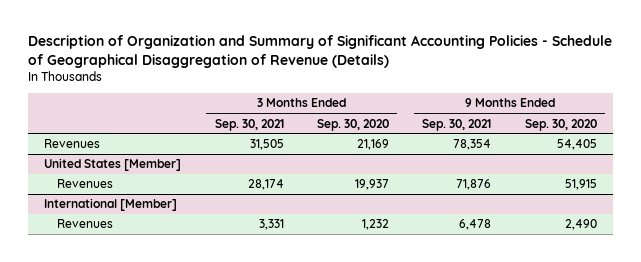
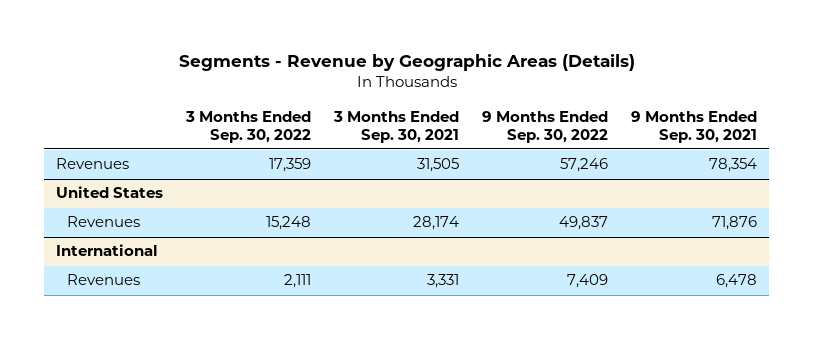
- Description of Organization and Summary of Significant Accounting Policies - Schedule of Geographical Disaggregation of Revenue (Details)
+ Segments - Revenue by Geographic Areas (Details)
- | 3 Months Ended Sep. 30, 2021 | 3 Months Ended Sep. 30, 2020 | 9 Months Ended Sep. 30, 2021 | 9 Months Ended Sep. 30, 2020
+ | 3 Months Ended Sep. 30, 2022 | 3 Months Ended Sep. 30, 2021 | 9 Months Ended Sep. 30, 2022 | 9 Months Ended Sep. 30, 2021
- United States [Member]
+ United States
- International [Member]
+ International

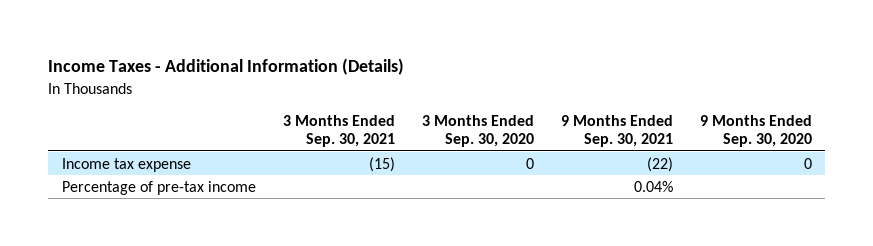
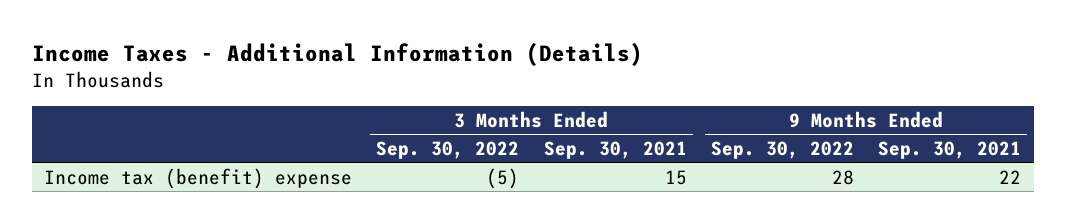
- | 3 Months Ended Sep. 30, 2021 | 3 Months Ended Sep. 30, 2020 | 9 Months Ended Sep. 30, 2021 | 9 Months Ended Sep. 30, 2020
+ | 3 Months Ended Sep. 30, 2022 | 3 Months Ended Sep. 30, 2021 | 9 Months Ended Sep. 30, 2022 | 9 Months Ended Sep. 30, 2021
- Income tax expense | (15) | 0 | (22) | 0
- Percentage of pre-tax income | | | 0.04% |
+ Income tax (benefit) expense | (5) | 15 | 28 | 22

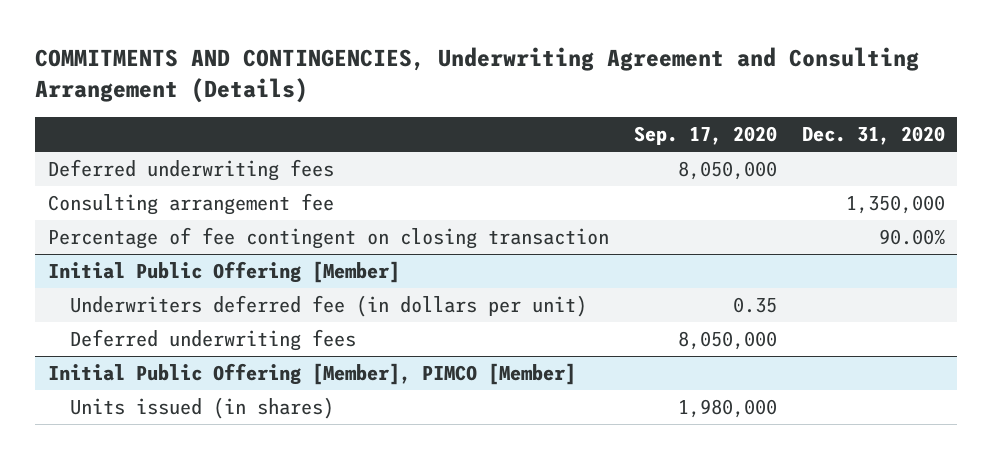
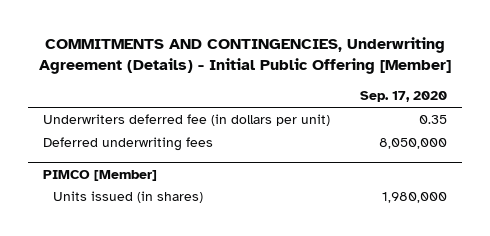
- COMMITMENTS AND CONTINGENCIES, Underwriting Agreement and Consulting Arrangement (Details)
+ COMMITMENTS AND CONTINGENCIES, Underwriting Agreement (Details) - Initial Public Offering [Member]
- | Sep. 17, 2020 | Dec. 31, 2020
+ | Sep. 17, 2020
- Deferred underwriting fees | 8,050,000 |
- Consulting arrangement fee | | 1,350,000
- Percentage of fee contingent on closing transaction | | 90.00%
- Initial Public Offering [Member]
- Initial Public Offering [Member], PIMCO [Member]
+ PIMCO [Member]

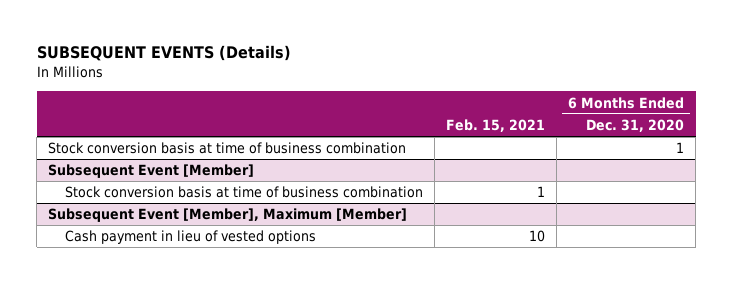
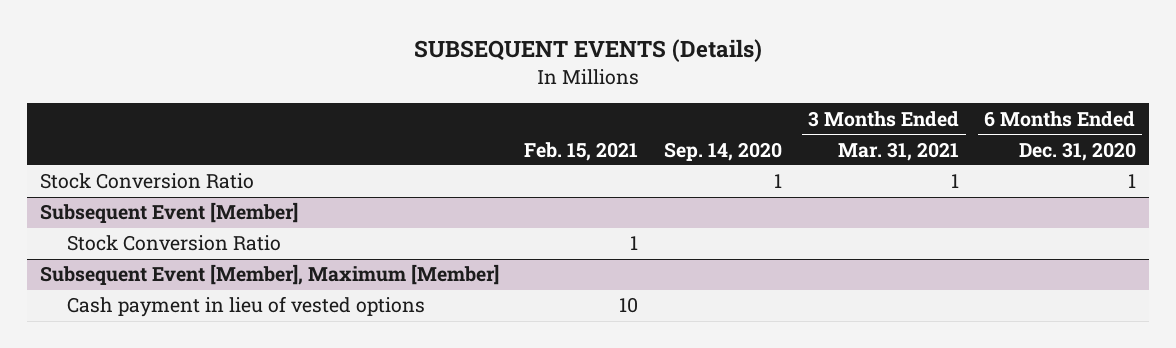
- | Feb. 15, 2021 | 6 Months Ended Dec. 31, 2020
+ | Feb. 15, 2021 | Sep. 14, 2020 | 3 Months Ended Mar. 31, 2021 | 6 Months Ended Dec. 31, 2020
- Stock conversion basis at time of business combination | | 1
+ Stock Conversion Ratio | | 1 | 1 | 1
@ Subsequent Event [Member]
- Stock conversion basis at time of business combination | 1 |
+ Stock Conversion Ratio | 1 | | |

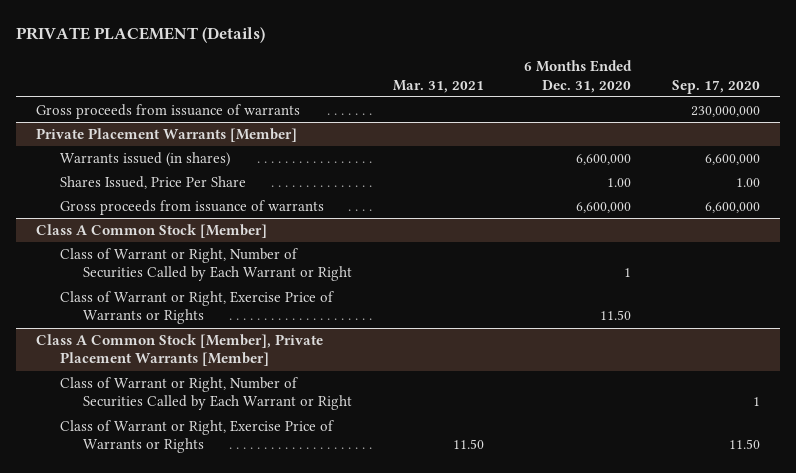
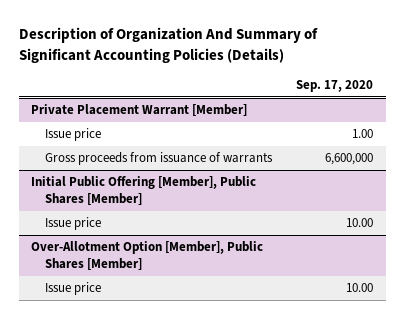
- PRIVATE PLACEMENT (Details)
+ Description of Organization And Summary of Significant Accounting Policies (Details)
- | Mar. 31, 2021 | 6 Months Ended Dec. 31, 2020 | Sep. 17, 2020
+ | Sep. 17, 2020
- Gross proceeds from issuance of warrants | | | 230,000,000
- Private Placement Warrants [Member]
- Warrants issued (in shares) | | 6,600,000 | 6,600,000
- Shares Issued, Price Per Share | | 1.00 | 1.00
+ Private Placement Warrant [Member]
+ Issue price | 1.00
- Class A Common Stock [Member]
- Class of Warrant or Right, Number of Securities Called by Each Warrant or Right | | 1 |
- Class of Warrant or Right, Exercise Price of Warrants or Rights | | 11.50 |
- Class A Common Stock [Member], Private Placement Warrants [Member]
- Class of Warrant or Right, Number of Securities Called by Each Warrant or Right | | | 1
- Class of Warrant or Right, Exercise Price of Warrants or Rights | 11.50 | | 11.50
+ Initial Public Offering [Member], Public Shares [Member]
+ Issue price | 10.00
+ Over-Allotment Option [Member], Public Shares [Member]
+ Issue price | 10.00

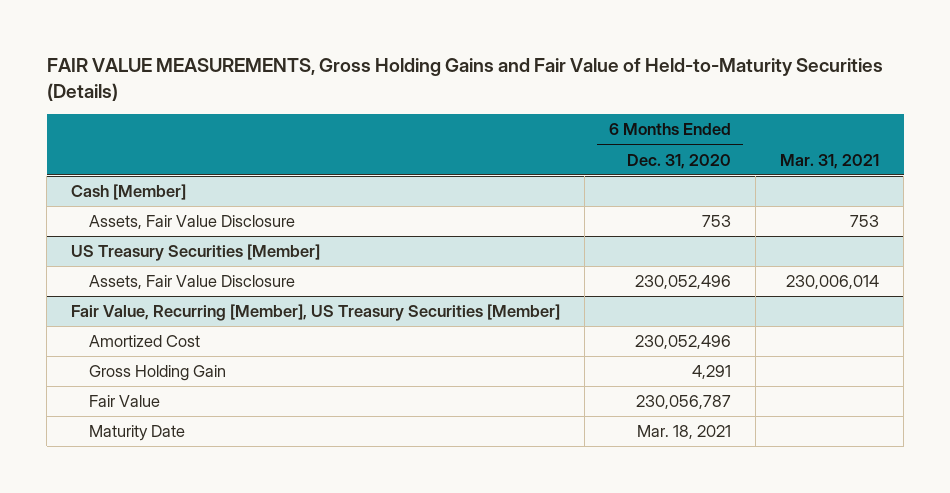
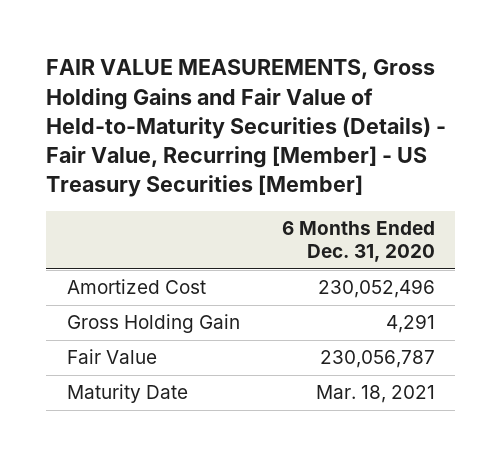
- FAIR VALUE MEASUREMENTS, Gross Holding Gains and Fair Value of Held-to-Maturity Securities (Details)
+ FAIR VALUE MEASUREMENTS, Gross Holding Gains and Fair Value of Held-to-Maturity Securities (Details) - Fair Value, Recurring [Member] - US Treasury Securities [Member]
- | 6 Months Ended Dec. 31, 2020 | Mar. 31, 2021
+ | 6 Months Ended Dec. 31, 2020
- Cash [Member]
- Assets, Fair Value Disclosure | 753 | 753
- US Treasury Securities [Member]
- Assets, Fair Value Disclosure | 230,052,496 | 230,006,014
- Fair Value, Recurring [Member], US Treasury Securities [Member]

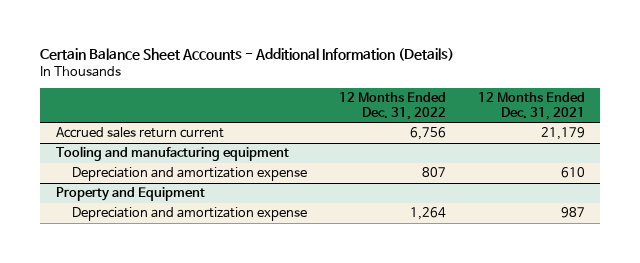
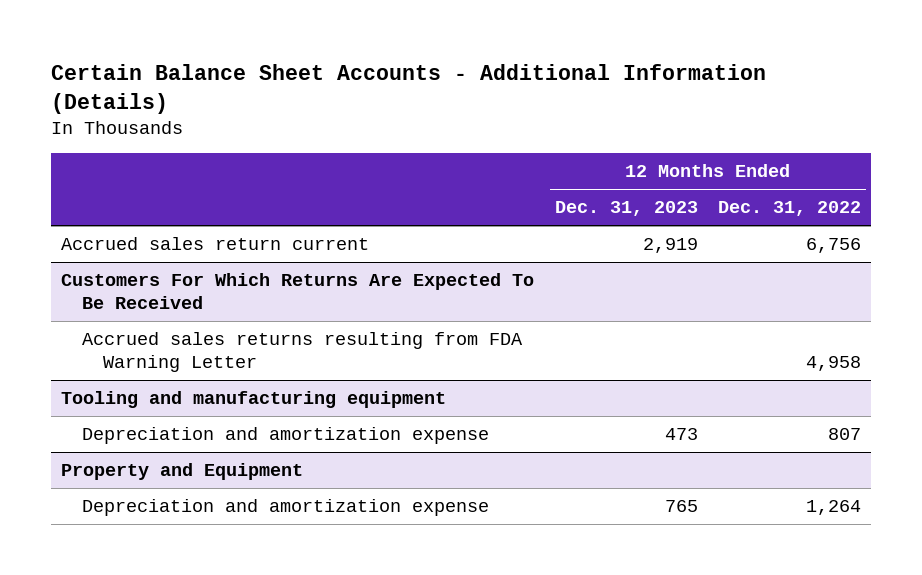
- | 12 Months Ended Dec. 31, 2022 | 12 Months Ended Dec. 31, 2021
+ | 12 Months Ended Dec. 31, 2023 | 12 Months Ended Dec. 31, 2022
+ Customers For Which Returns Are Expected To Be Received
+ Accrued sales returns resulting from FDA Warning Letter | | 4,958

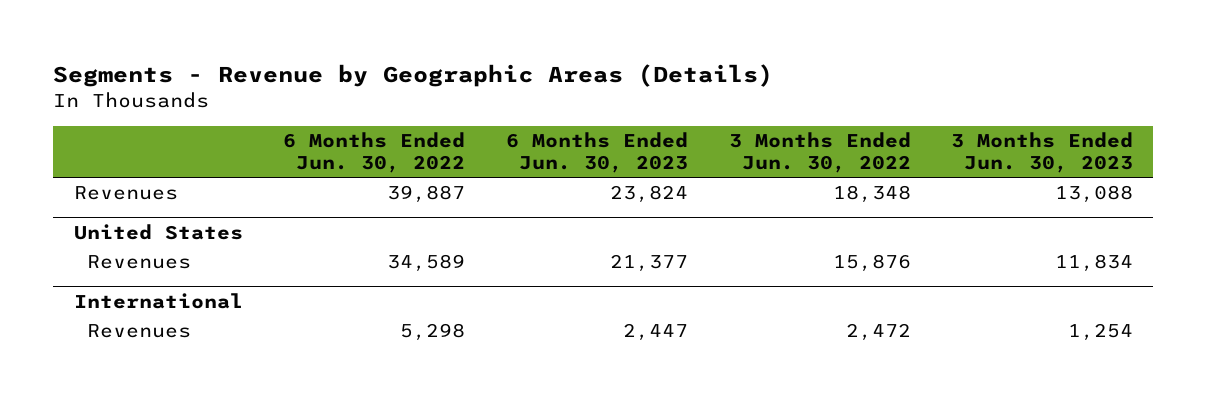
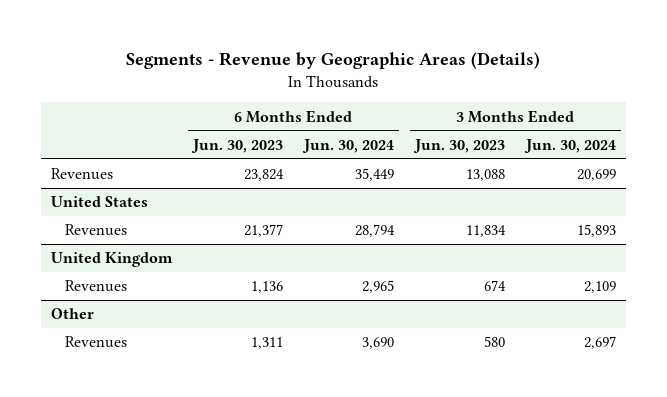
- | 6 Months Ended Jun. 30, 2022 | 6 Months Ended Jun. 30, 2023 | 3 Months Ended Jun. 30, 2022 | 3 Months Ended Jun. 30, 2023
+ | 6 Months Ended Jun. 30, 2023 | 6 Months Ended Jun. 30, 2024 | 3 Months Ended Jun. 30, 2023 | 3 Months Ended Jun. 30, 2024
- International
- Revenues | 5,298 | 2,447 | 2,472 | 1,254
+ United Kingdom
+ Revenues | 1,136 | 2,965 | 674 | 2,109
+ Other
+ Revenues | 1,311 | 3,690 | 580 | 2,697

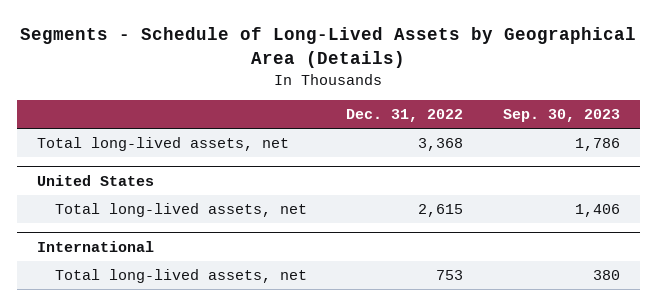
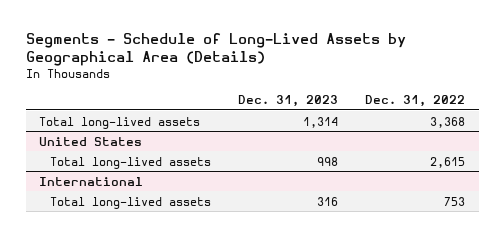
- | Dec. 31, 2022 | Sep. 30, 2023
+ | Dec. 31, 2023 | Dec. 31, 2022
- Total long-lived assets, net | 3,368 | 1,786
+ Total long-lived assets | 1,314 | 3,368
@ United States
- Total long-lived assets, net | 2,615 | 1,406
+ Total long-lived assets | 998 | 2,615
@ International
- Total long-lived assets, net | 753 | 380
+ Total long-lived assets | 316 | 753

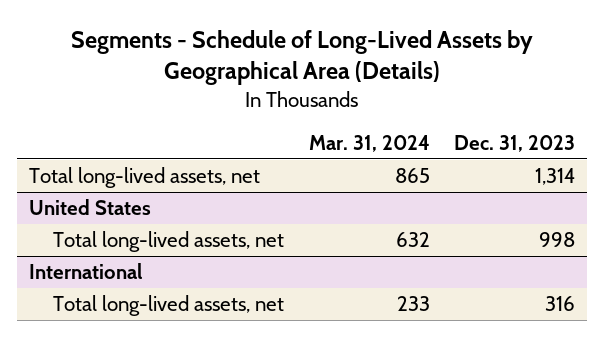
- | Dec. 31, 2023 | Dec. 31, 2022
+ | Mar. 31, 2024 | Dec. 31, 2023
- Total long-lived assets | 1,314 | 3,368
+ Total long-lived assets, net | 865 | 1,314
@ United States
- Total long-lived assets | 998 | 2,615
+ Total long-lived assets, net | 632 | 998
@ International
- Total long-lived assets | 316 | 753
+ Total long-lived assets, net | 233 | 316

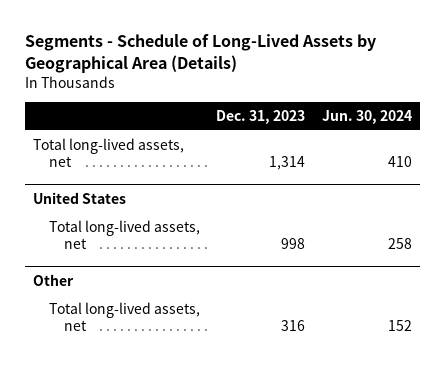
- | Mar. 31, 2024 | Dec. 31, 2023
+ | Dec. 31, 2023 | Jun. 30, 2024
- International
+ Other

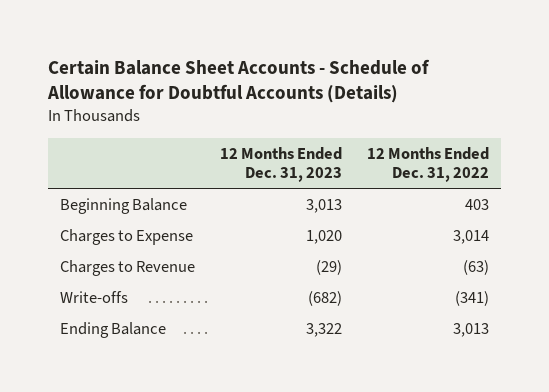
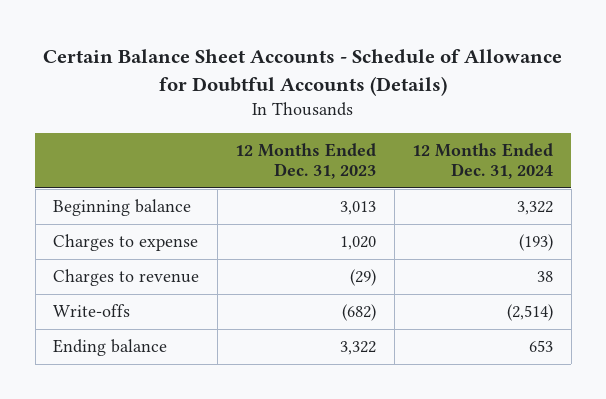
- | 12 Months Ended Dec. 31, 2023 | 12 Months Ended Dec. 31, 2022
+ | 12 Months Ended Dec. 31, 2023 | 12 Months Ended Dec. 31, 2024
- Beginning Balance | 3,013 | 403
- Charges to Expense | 1,020 | 3,014
- Charges to Revenue | (29) | (63)
+ Beginning balance | 3,013 | 3,322
+ Charges to expense | 1,020 | (193)
+ Charges to revenue | (29) | 38
- Ending Balance | 3,322 | 3,013
+ Ending balance | 3,322 | 653

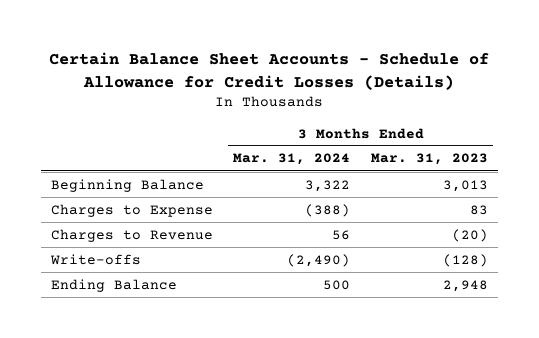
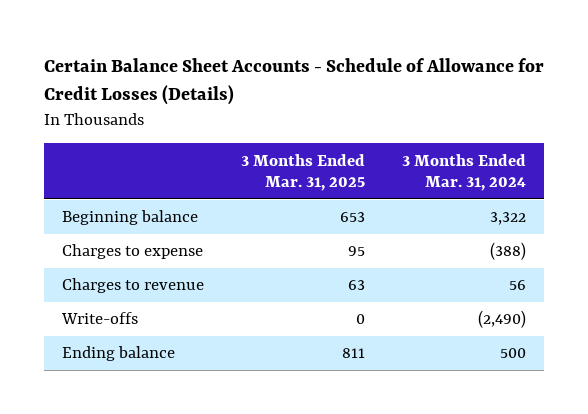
- | 3 Months Ended Mar. 31, 2024 | 3 Months Ended Mar. 31, 2023
+ | 3 Months Ended Mar. 31, 2025 | 3 Months Ended Mar. 31, 2024
- Beginning Balance | 3,322 | 3,013
- Charges to Expense | (388) | 83
- Charges to Revenue | 56 | (20)
+ Beginning balance | 653 | 3,322
+ Charges to expense | 95 | (388)
+ Charges to revenue | 63 | 56
- Ending Balance | 500 | 2,948
+ Ending balance | 811 | 500

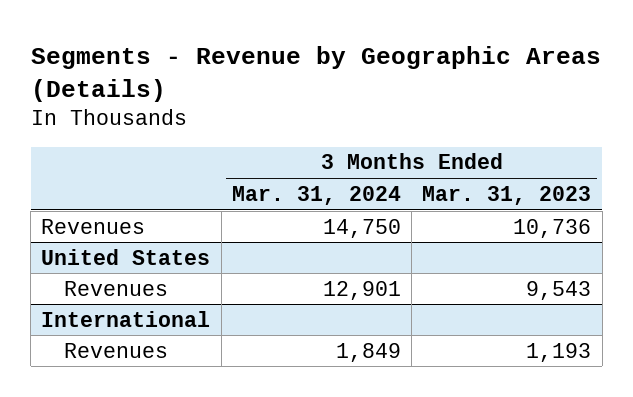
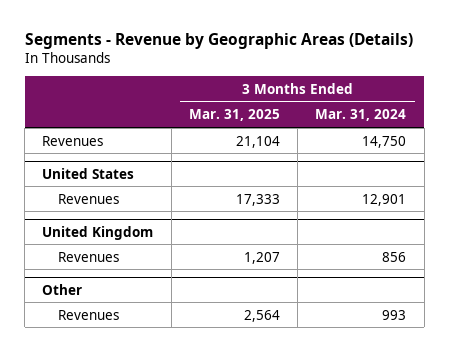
- | 3 Months Ended Mar. 31, 2024 | 3 Months Ended Mar. 31, 2023
+ | 3 Months Ended Mar. 31, 2025 | 3 Months Ended Mar. 31, 2024
- International
- Revenues | 1,849 | 1,193
+ United Kingdom
+ Revenues | 1,207 | 856
+ Other
+ Revenues | 2,564 | 993

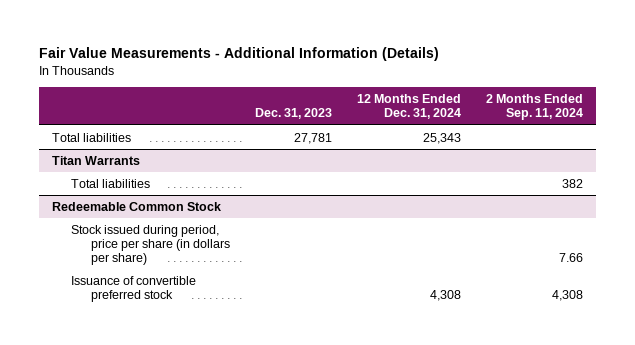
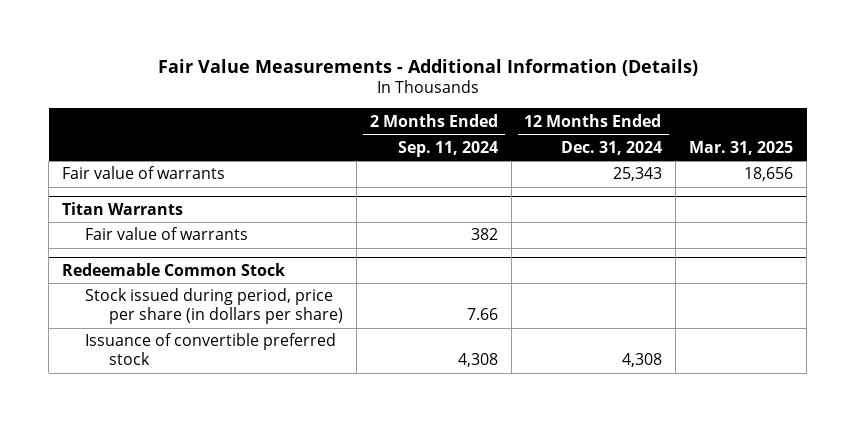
- | Dec. 31, 2023 | 12 Months Ended Dec. 31, 2024 | 2 Months Ended Sep. 11, 2024
+ | 2 Months Ended Sep. 11, 2024 | 12 Months Ended Dec. 31, 2024 | Mar. 31, 2025
- Total liabilities | 27,781 | 25,343 |
+ Fair value of warrants | | 25,343 | 18,656
@ Titan Warrants
- Total liabilities | | | 382
+ Fair value of warrants | 382 | |

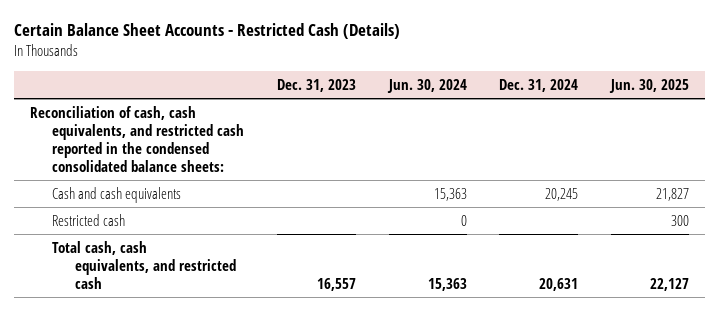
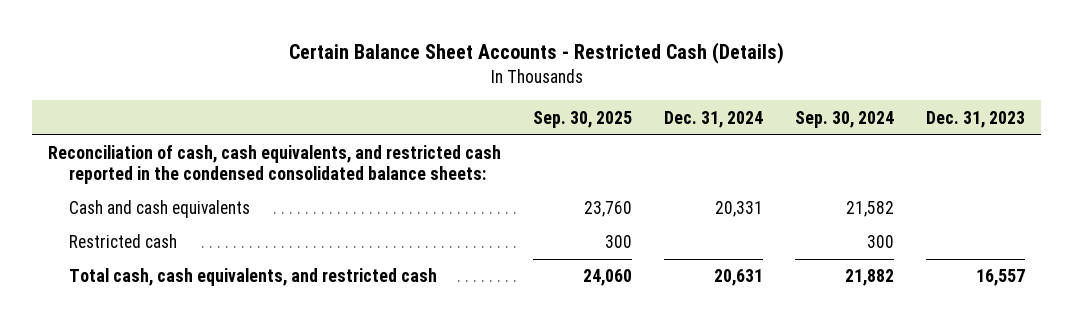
- | Dec. 31, 2023 | Jun. 30, 2024 | Dec. 31, 2024 | Jun. 30, 2025
+ | Sep. 30, 2025 | Dec. 31, 2024 | Sep. 30, 2024 | Dec. 31, 2023
- Cash and cash equivalents | | 15,363 | 20,245 | 21,827
+ Cash and cash equivalents | 23,760 | 20,331 | 21,582 |

